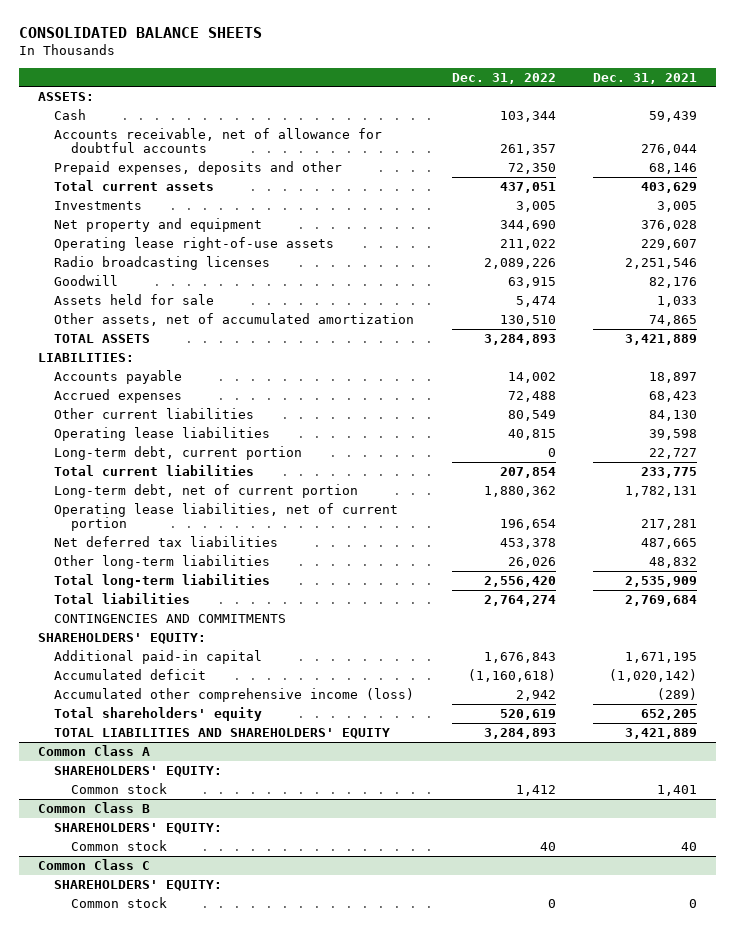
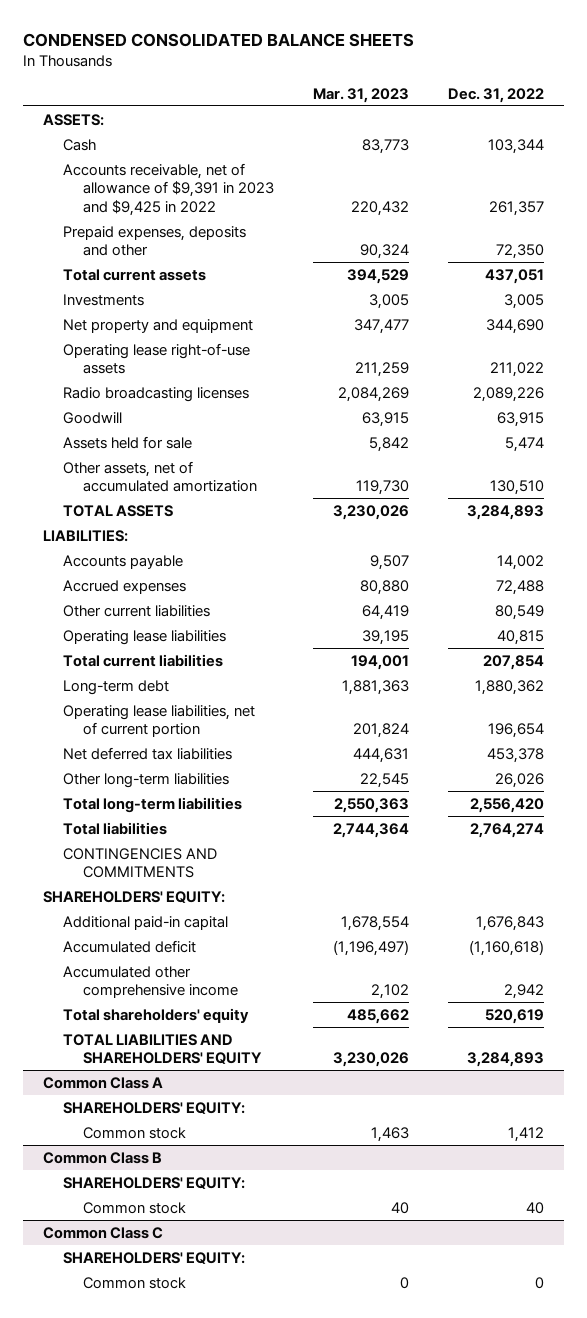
- CONSOLIDATED BALANCE SHEETS
+ CONDENSED CONSOLIDATED BALANCE SHEETS
- | Dec. 31, 2022 | Dec. 31, 2021
+ | Mar. 31, 2023 | Dec. 31, 2022
- Accounts receivable, net of allowance for doubtful accounts | 261,357 | 276,044
+ Accounts receivable, net of allowance of $9,391 in 2023 and $9,425 in 2022 | 220,432 | 261,357
- Long-term debt, current portion | 0 | 22,727
- Long-term debt, net of current portion | 1,880,362 | 1,782,131
+ Long-term debt | 1,881,363 | 1,880,362
- Accumulated other comprehensive income (loss) | 2,942 | (289)
+ Accumulated other comprehensive income | 2,102 | 2,942

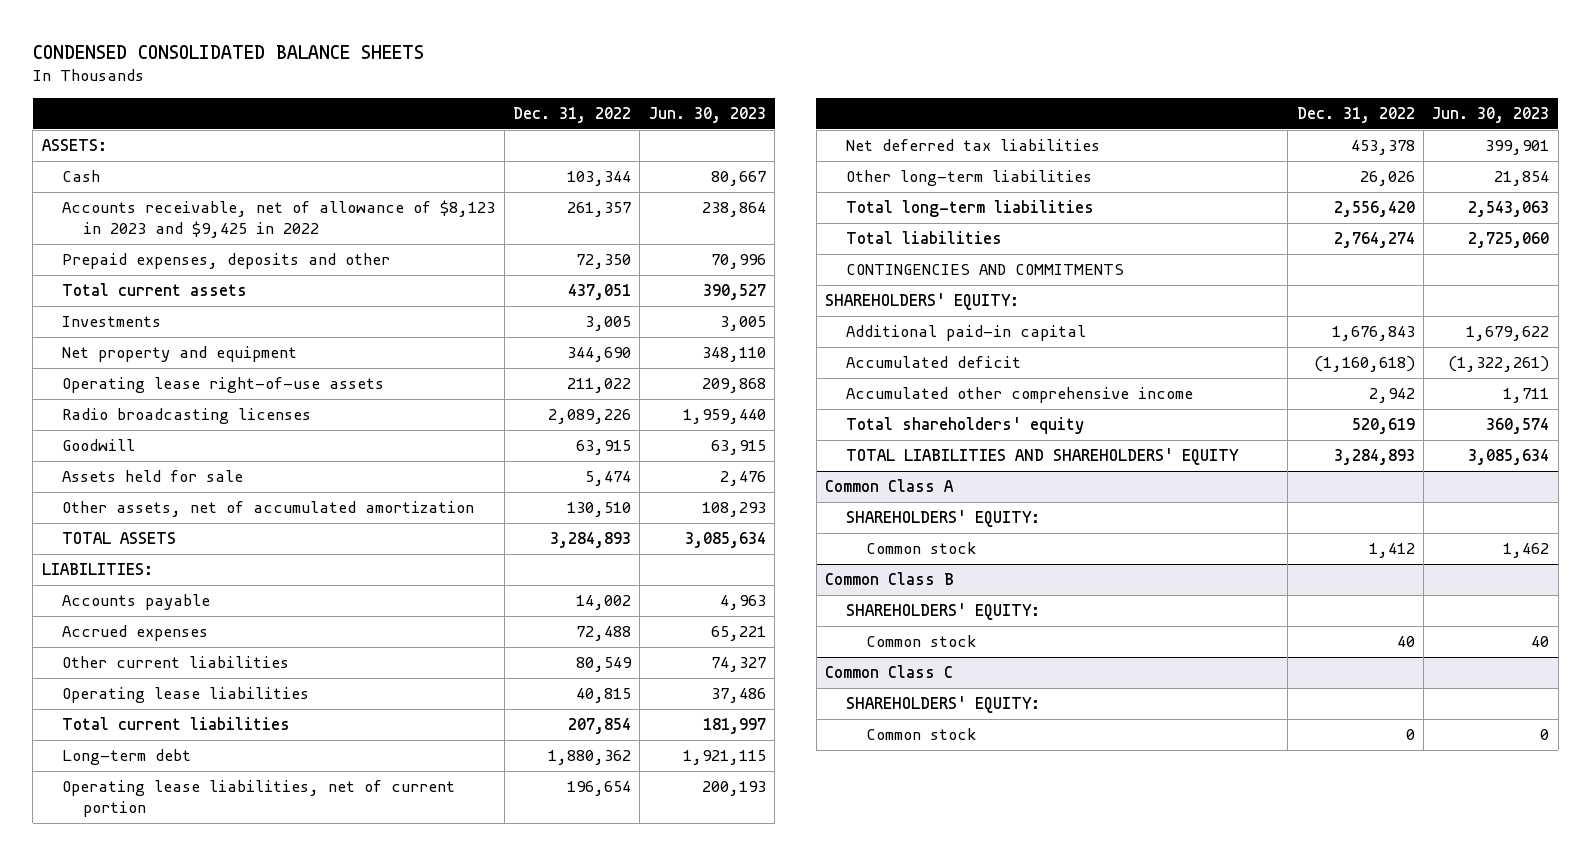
- | Mar. 31, 2023 | Dec. 31, 2022
+ | Dec. 31, 2022 | Jun. 30, 2023
- Accounts receivable, net of allowance of $9,391 in 2023 and $9,425 in 2022 | 220,432 | 261,357
+ Accounts receivable, net of allowance of $8,123 in 2023 and $9,425 in 2022 | 261,357 | 238,864

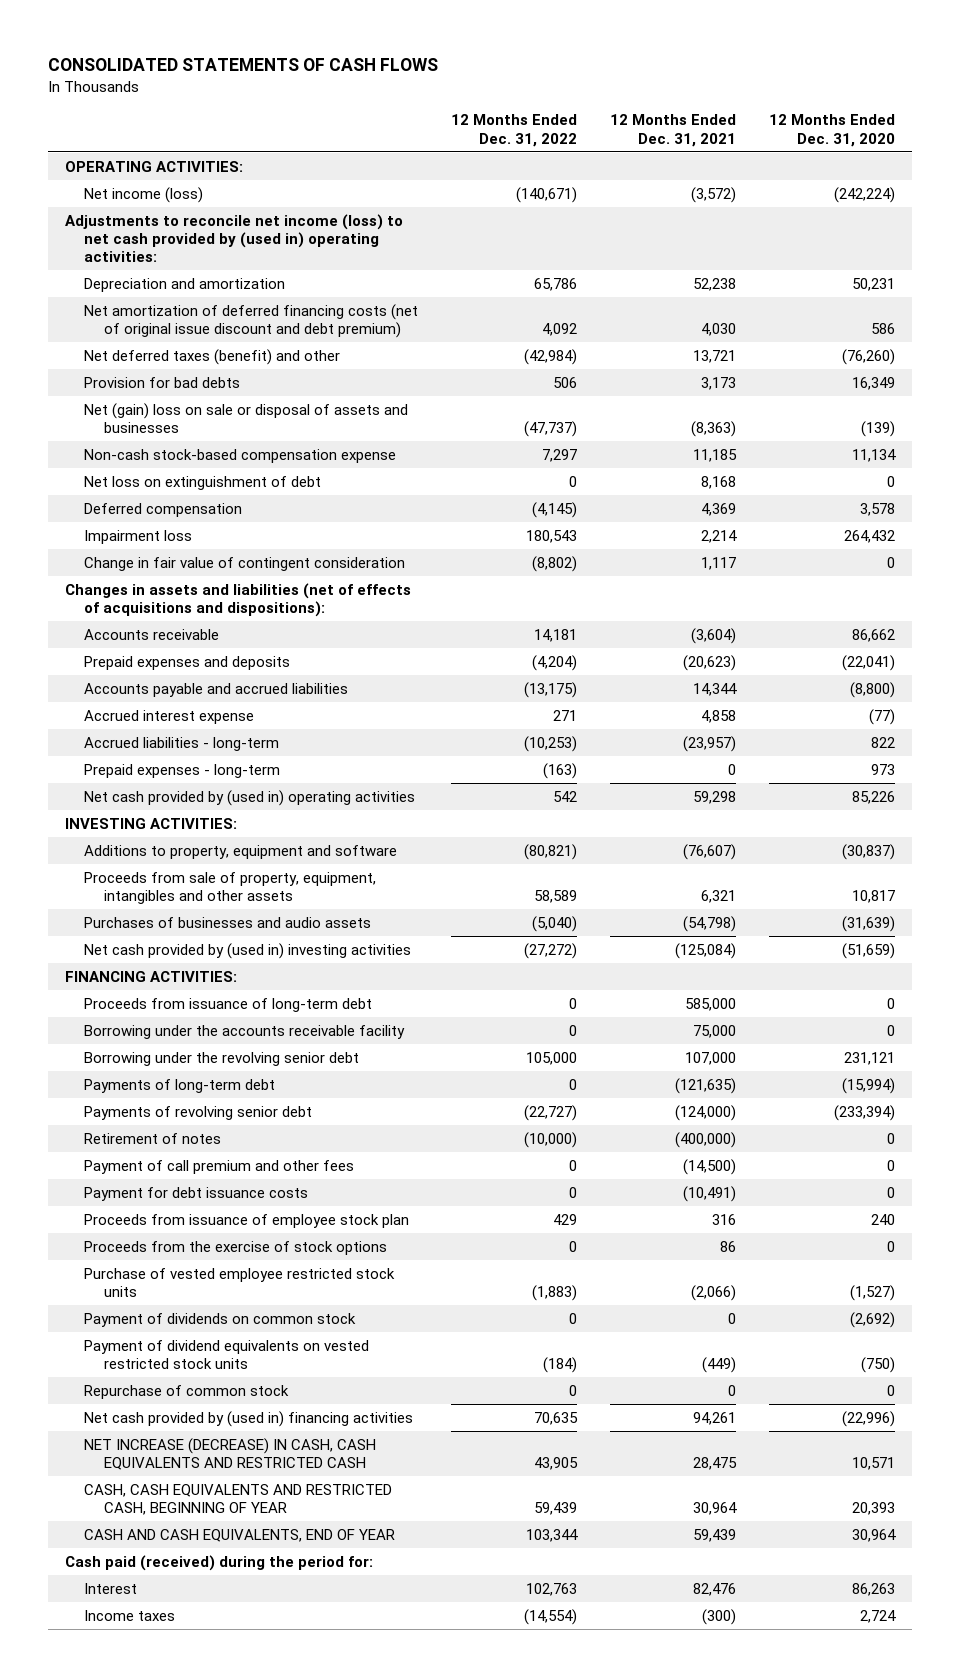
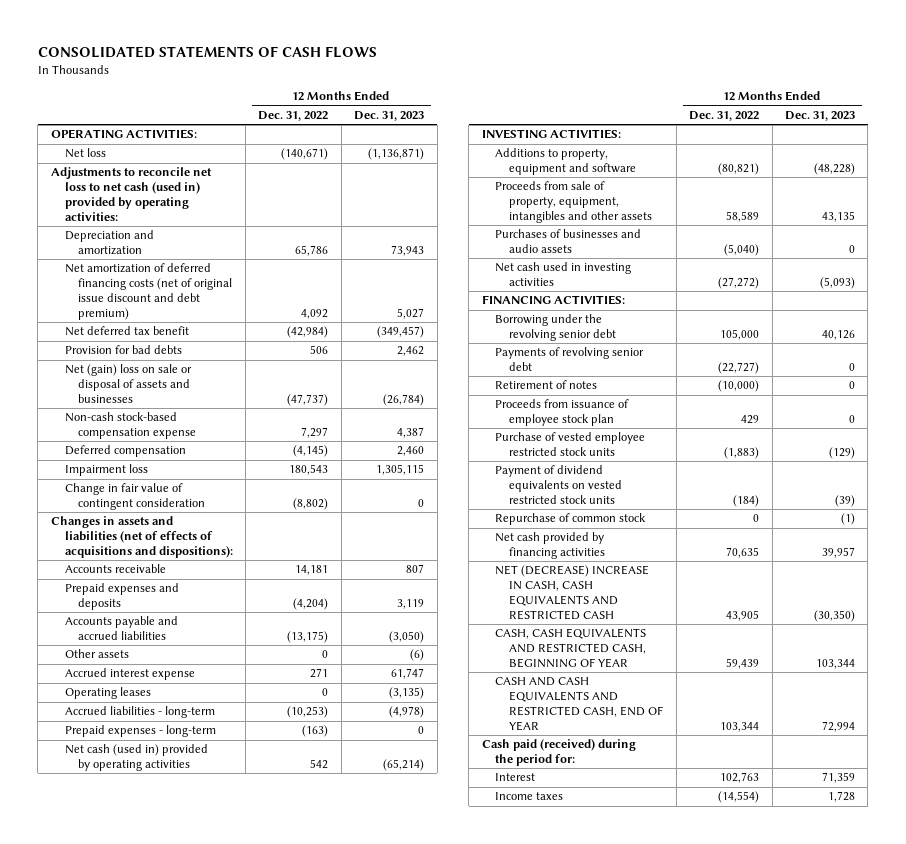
- | 12 Months Ended Dec. 31, 2022 | 12 Months Ended Dec. 31, 2021 | 12 Months Ended Dec. 31, 2020
+ | 12 Months Ended Dec. 31, 2022 | 12 Months Ended Dec. 31, 2023
- Net income (loss) | (140,671) | (3,572) | (242,224)
- Adjustments to reconcile net income (loss) to net cash provided by (used in) operating activities:
+ Net loss | (140,671) | (1,136,871)
+ Adjustments to reconcile net loss to net cash (used in) provided by operating activities:
- Net deferred taxes (benefit) and other | (42,984) | 13,721 | (76,260)
+ Net deferred tax benefit | (42,984) | (349,457)
- Net loss on extinguishment of debt | 0 | 8,168 | 0
+ Other assets | 0 | (6)
+ Operating leases | 0 | (3,135)
- Net cash provided by (used in) operating activities | 542 | 59,298 | 85,226
+ Net cash (used in) provided by operating activities | 542 | (65,214)
- Net cash provided by (used in) investing activities | (27,272) | (125,084) | (51,659)
+ Net cash used in investing activities | (27,272) | (5,093)
- Proceeds from issuance of long-term debt | 0 | 585,000 | 0
- Borrowing under the accounts receivable facility | 0 | 75,000 | 0
- Payments of long-term debt | 0 | (121,635) | (15,994)
- Payment of call premium and other fees | 0 | (14,500) | 0
- Payment for debt issuance costs | 0 | (10,491) | 0
- Proceeds from the exercise of stock options | 0 | 86 | 0
- Payment of dividends on common stock | 0 | 0 | (2,692)
- Net cash provided by (used in) financing activities | 70,635 | 94,261 | (22,996)
- NET INCREASE (DECREASE) IN CASH, CASH EQUIVALENTS AND RESTRICTED CASH | 43,905 | 28,475 | 10,571
+ Net cash provided by financing activities | 70,635 | 39,957
+ NET (DECREASE) INCREASE IN CASH, CASH EQUIVALENTS AND RESTRICTED CASH | 43,905 | (30,350)
- CASH AND CASH EQUIVALENTS, END OF YEAR | 103,344 | 59,439 | 30,964
+ CASH AND CASH EQUIVALENTS AND RESTRICTED CASH, END OF YEAR | 103,344 | 72,994

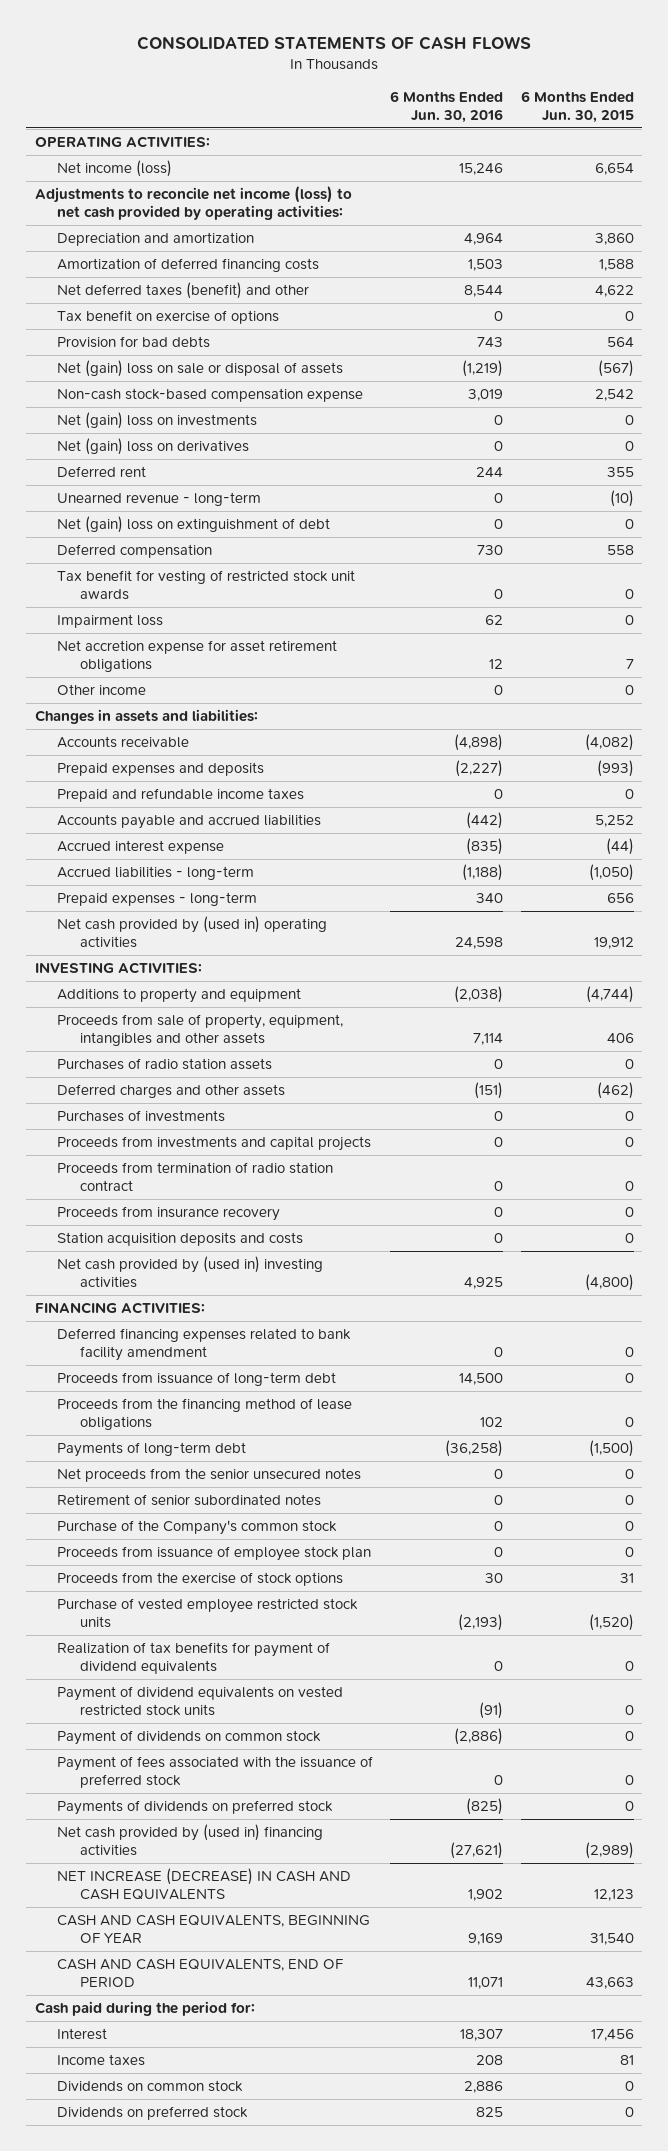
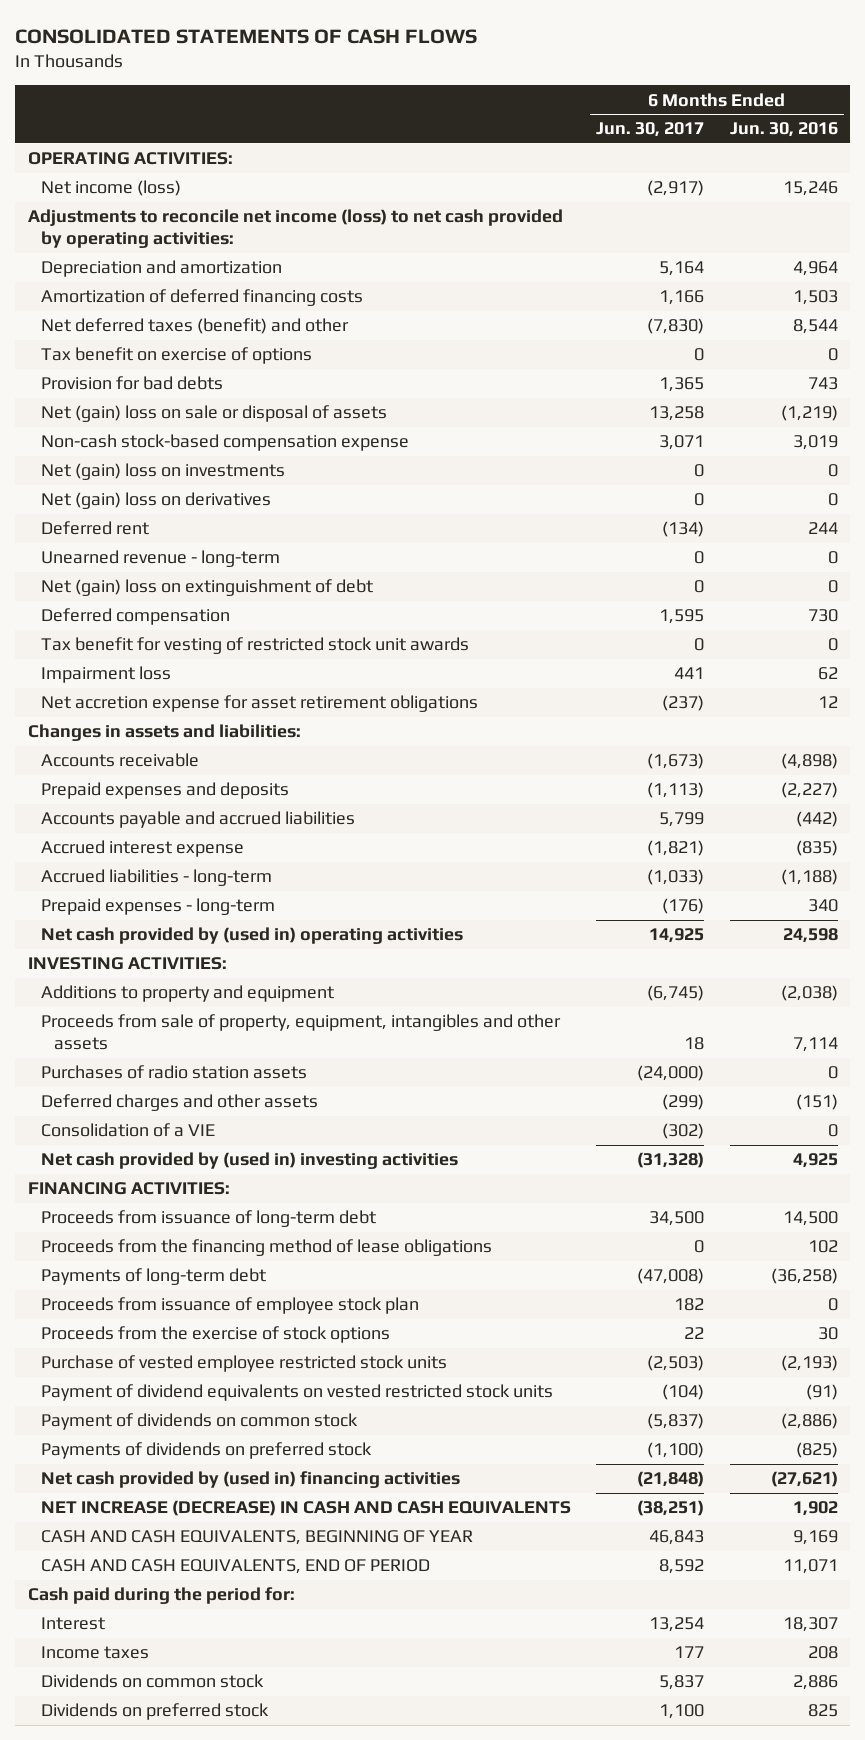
- | 6 Months Ended Jun. 30, 2016 | 6 Months Ended Jun. 30, 2015
+ | 6 Months Ended Jun. 30, 2017 | 6 Months Ended Jun. 30, 2016
- Other income | 0 | 0
- Prepaid and refundable income taxes | 0 | 0
- Purchases of investments | 0 | 0
- Proceeds from investments and capital projects | 0 | 0
- Proceeds from termination of radio station contract | 0 | 0
- Proceeds from insurance recovery | 0 | 0
- Station acquisition deposits and costs | 0 | 0
+ Consolidation of a VIE | (302) | 0
- Deferred financing expenses related to bank facility amendment | 0 | 0
- Net proceeds from the senior unsecured notes | 0 | 0
- Retirement of senior subordinated notes | 0 | 0
- Purchase of the Company's common stock | 0 | 0
- Realization of tax benefits for payment of dividend equivalents | 0 | 0
- Payment of fees associated with the issuance of preferred stock | 0 | 0

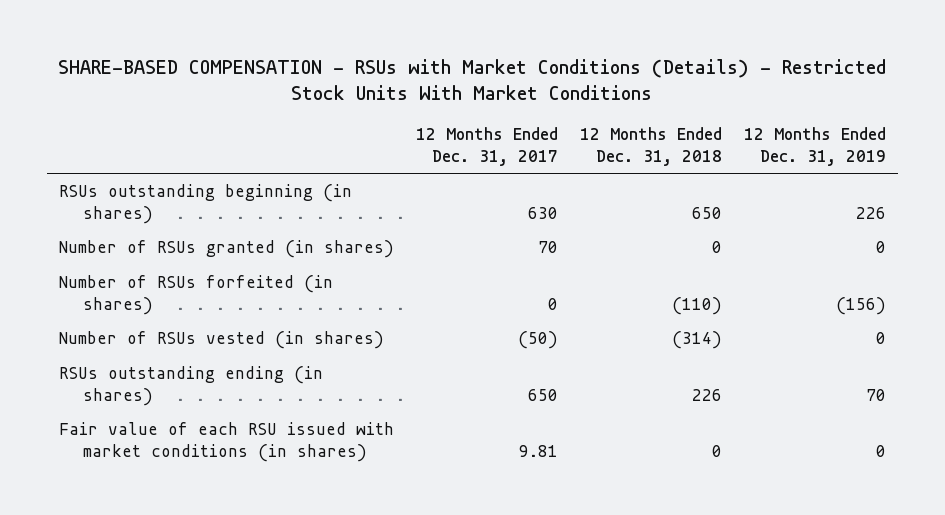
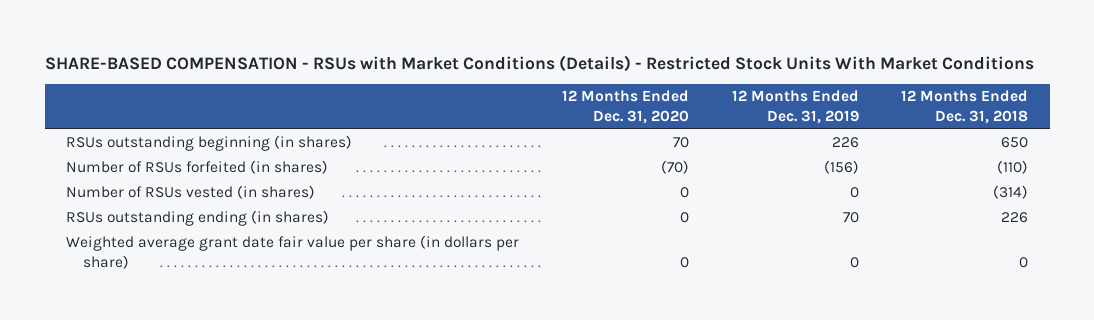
- | 12 Months Ended Dec. 31, 2017 | 12 Months Ended Dec. 31, 2018 | 12 Months Ended Dec. 31, 2019
+ | 12 Months Ended Dec. 31, 2020 | 12 Months Ended Dec. 31, 2019 | 12 Months Ended Dec. 31, 2018
- Number of RSUs granted (in shares) | 70 | 0 | 0
- Fair value of each RSU issued with market conditions (in shares) | 9.81 | 0 | 0
+ Weighted average grant date fair value per share (in dollars per share) | 0 | 0 | 0

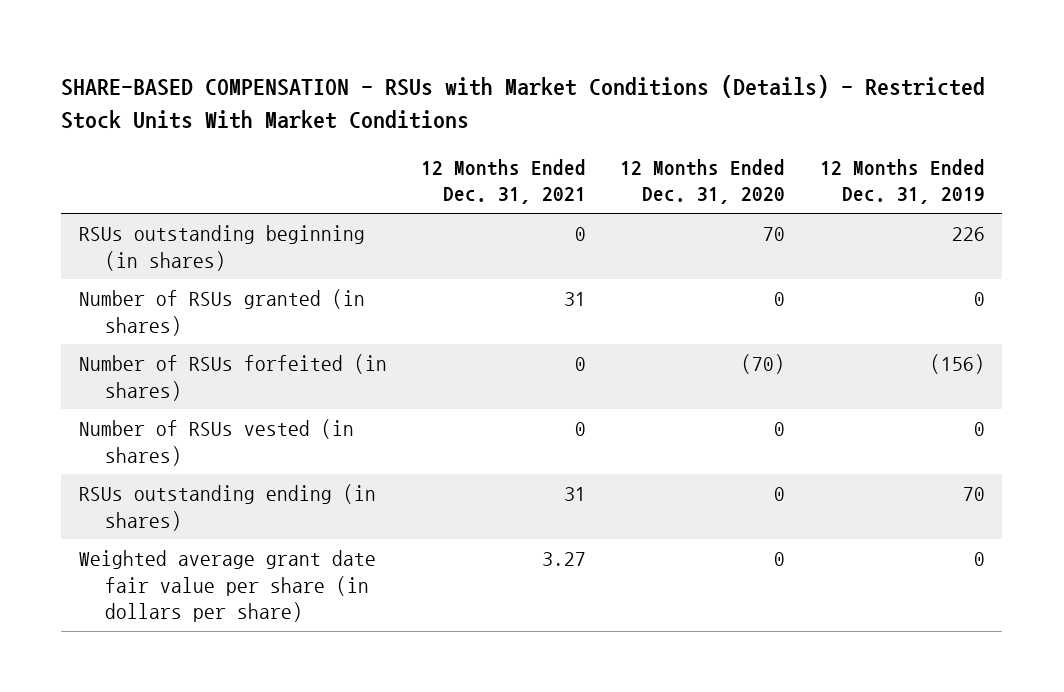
- | 12 Months Ended Dec. 31, 2020 | 12 Months Ended Dec. 31, 2019 | 12 Months Ended Dec. 31, 2018
+ | 12 Months Ended Dec. 31, 2021 | 12 Months Ended Dec. 31, 2020 | 12 Months Ended Dec. 31, 2019
+ Number of RSUs granted (in shares) | 31 | 0 | 0

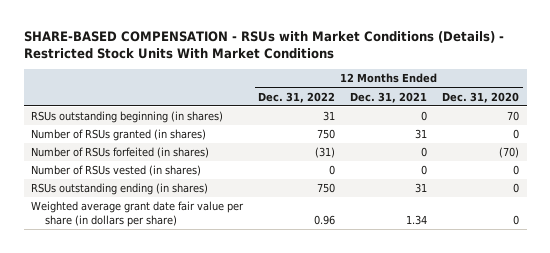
- | 12 Months Ended Dec. 31, 2021 | 12 Months Ended Dec. 31, 2020 | 12 Months Ended Dec. 31, 2019
+ | 12 Months Ended Dec. 31, 2022 | 12 Months Ended Dec. 31, 2021 | 12 Months Ended Dec. 31, 2020
- Weighted average grant date fair value per share (in dollars per share) | 3.27 | 0 | 0
+ Weighted average grant date fair value per share (in dollars per share) | 0.96 | 1.34 | 0

